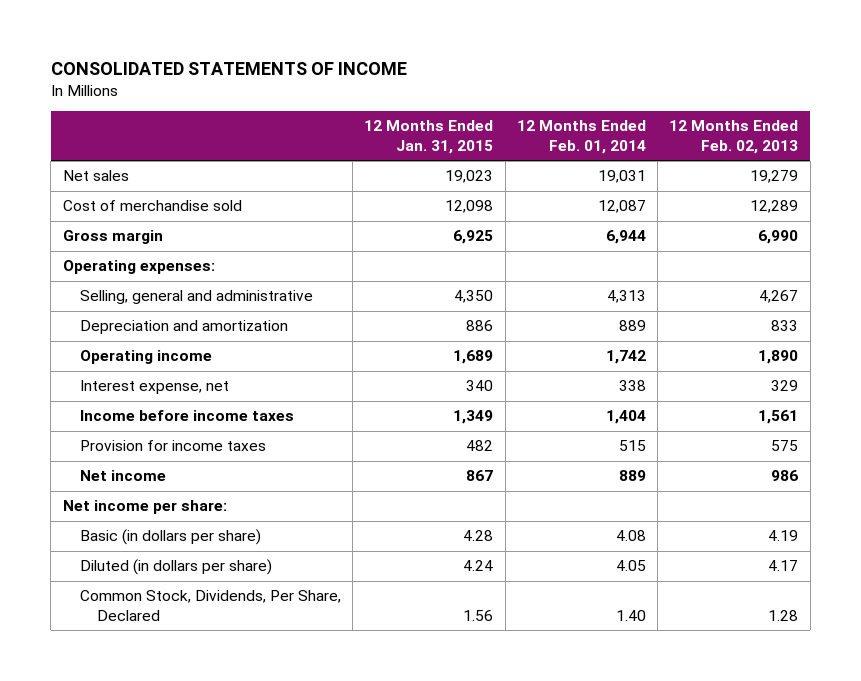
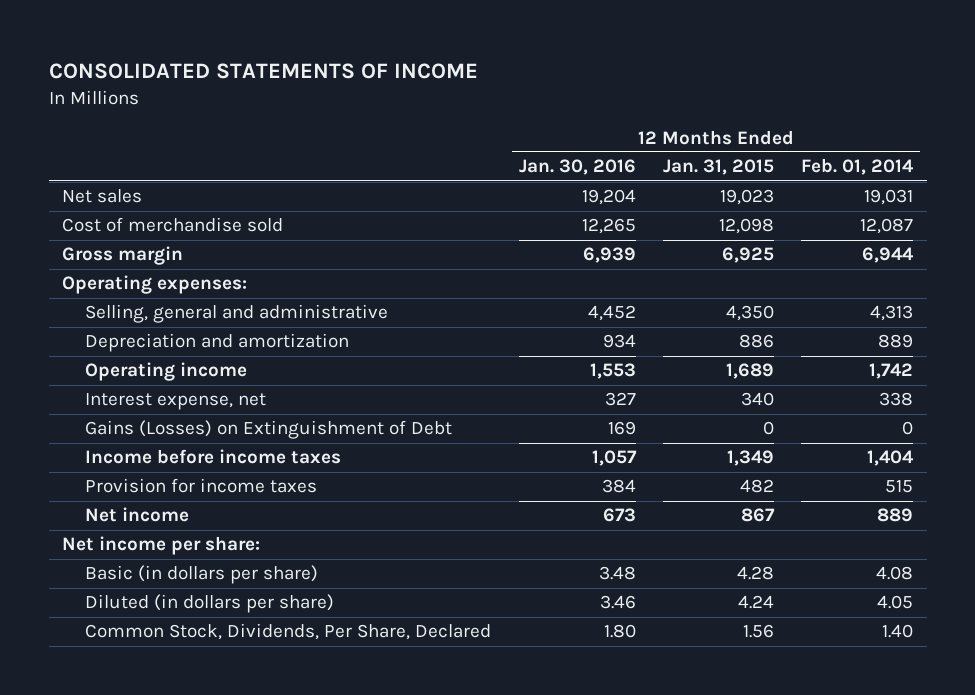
- | 12 Months Ended Jan. 31, 2015 | 12 Months Ended Feb. 01, 2014 | 12 Months Ended Feb. 02, 2013
+ | 12 Months Ended Jan. 30, 2016 | 12 Months Ended Jan. 31, 2015 | 12 Months Ended Feb. 01, 2014
+ Gains (Losses) on Extinguishment of Debt | 169 | 0 | 0

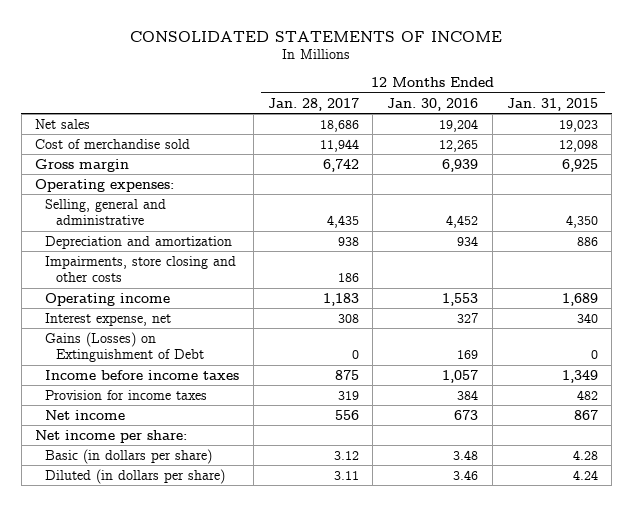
- | 12 Months Ended Jan. 30, 2016 | 12 Months Ended Jan. 31, 2015 | 12 Months Ended Feb. 01, 2014
+ | 12 Months Ended Jan. 28, 2017 | 12 Months Ended Jan. 30, 2016 | 12 Months Ended Jan. 31, 2015
+ Impairments, store closing and other costs | 186 | |
- Common Stock, Dividends, Per Share, Declared | 1.80 | 1.56 | 1.40

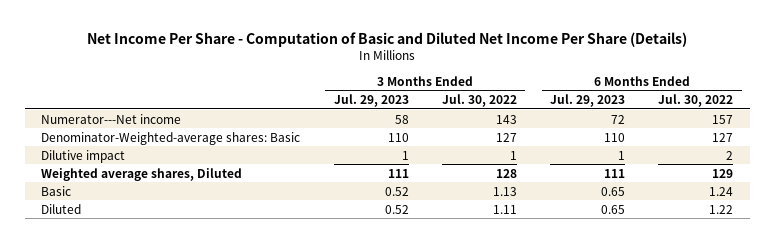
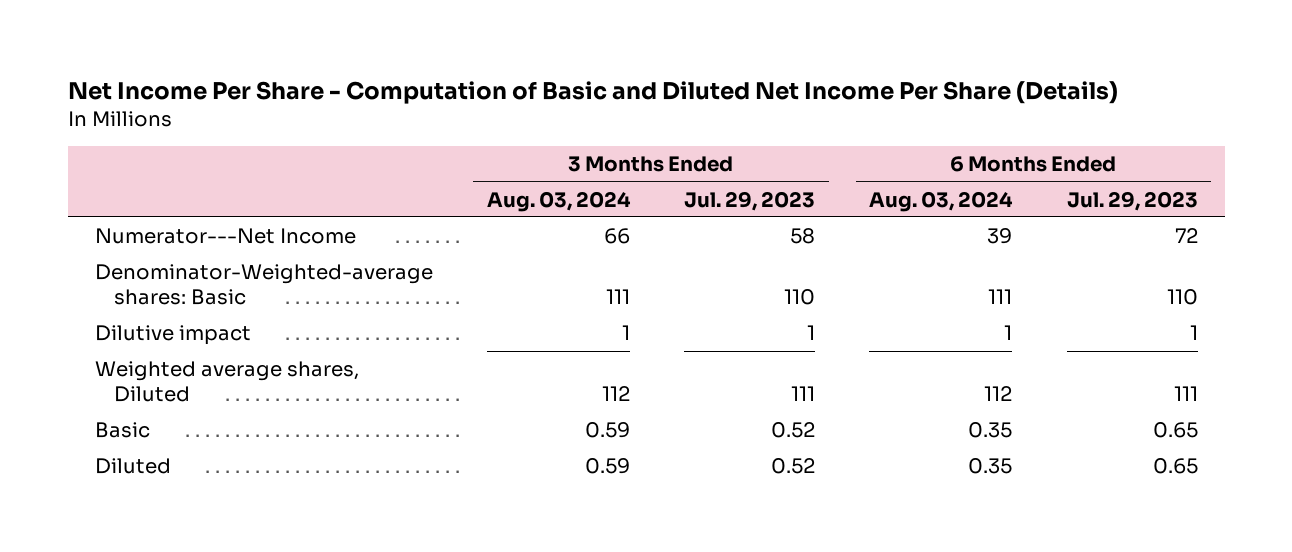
- | 3 Months Ended Jul. 29, 2023 | 3 Months Ended Jul. 30, 2022 | 6 Months Ended Jul. 29, 2023 | 6 Months Ended Jul. 30, 2022
+ | 3 Months Ended Aug. 03, 2024 | 3 Months Ended Jul. 29, 2023 | 6 Months Ended Aug. 03, 2024 | 6 Months Ended Jul. 29, 2023
- Numerator---Net income | 58 | 143 | 72 | 157
+ Numerator---Net Income | 66 | 58 | 39 | 72

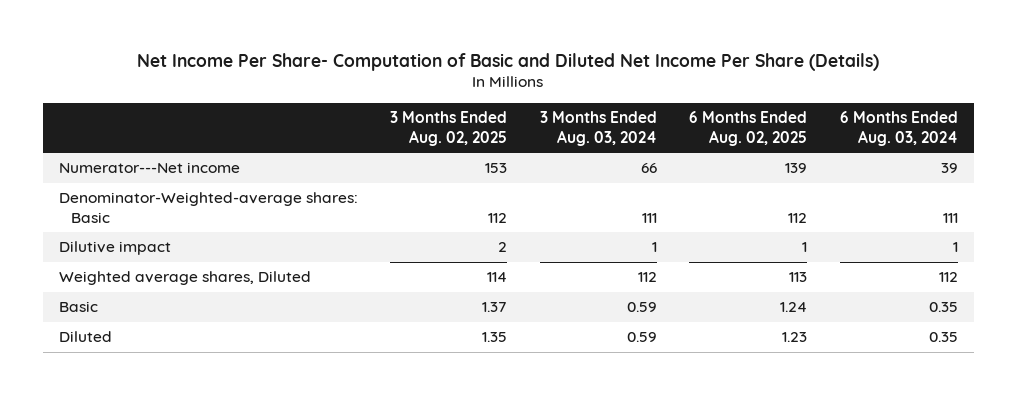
- Net Income Per Share - Computation of Basic and Diluted Net Income Per Share (Details)
+ Net Income Per Share- Computation of Basic and Diluted Net Income Per Share (Details)
- | 3 Months Ended Aug. 03, 2024 | 3 Months Ended Jul. 29, 2023 | 6 Months Ended Aug. 03, 2024 | 6 Months Ended Jul. 29, 2023
+ | 3 Months Ended Aug. 02, 2025 | 3 Months Ended Aug. 03, 2024 | 6 Months Ended Aug. 02, 2025 | 6 Months Ended Aug. 03, 2024
- Numerator---Net Income | 66 | 58 | 39 | 72
+ Numerator---Net income | 153 | 66 | 139 | 39

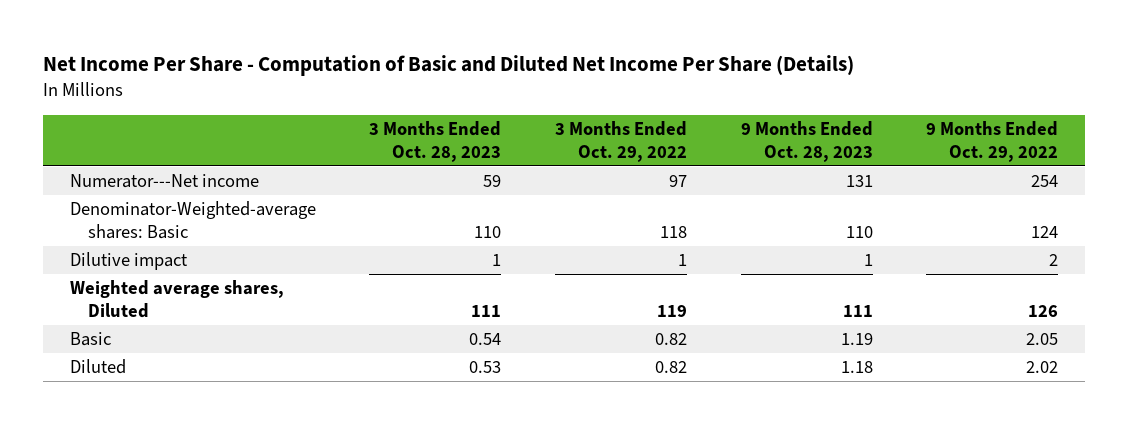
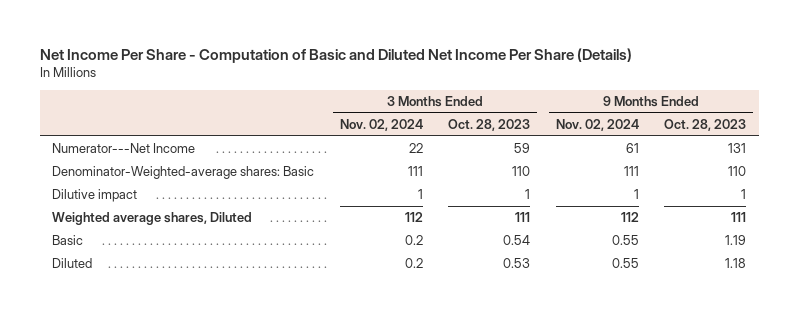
- | 3 Months Ended Oct. 28, 2023 | 3 Months Ended Oct. 29, 2022 | 9 Months Ended Oct. 28, 2023 | 9 Months Ended Oct. 29, 2022
+ | 3 Months Ended Nov. 02, 2024 | 3 Months Ended Oct. 28, 2023 | 9 Months Ended Nov. 02, 2024 | 9 Months Ended Oct. 28, 2023
- Numerator---Net income | 59 | 97 | 131 | 254
+ Numerator---Net Income | 22 | 59 | 61 | 131

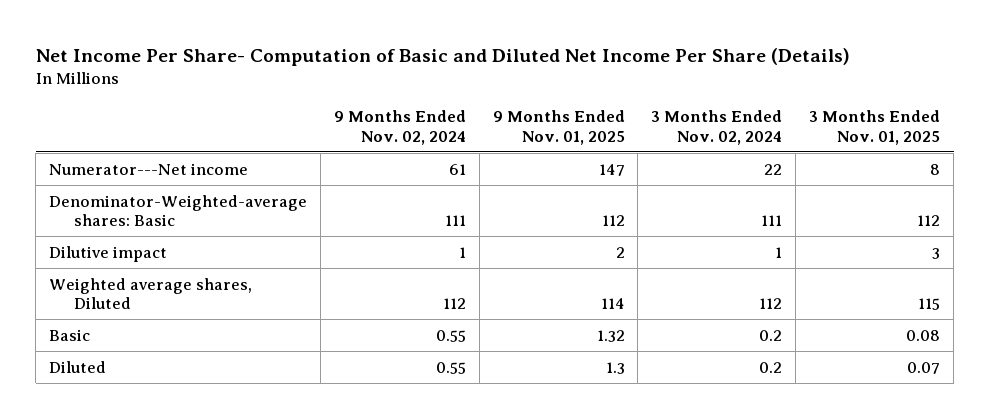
- Net Income Per Share - Computation of Basic and Diluted Net Income Per Share (Details)
+ Net Income Per Share- Computation of Basic and Diluted Net Income Per Share (Details)
- | 3 Months Ended Nov. 02, 2024 | 3 Months Ended Oct. 28, 2023 | 9 Months Ended Nov. 02, 2024 | 9 Months Ended Oct. 28, 2023
+ | 9 Months Ended Nov. 02, 2024 | 9 Months Ended Nov. 01, 2025 | 3 Months Ended Nov. 02, 2024 | 3 Months Ended Nov. 01, 2025
- Numerator---Net Income | 22 | 59 | 61 | 131
+ Numerator---Net income | 61 | 147 | 22 | 8

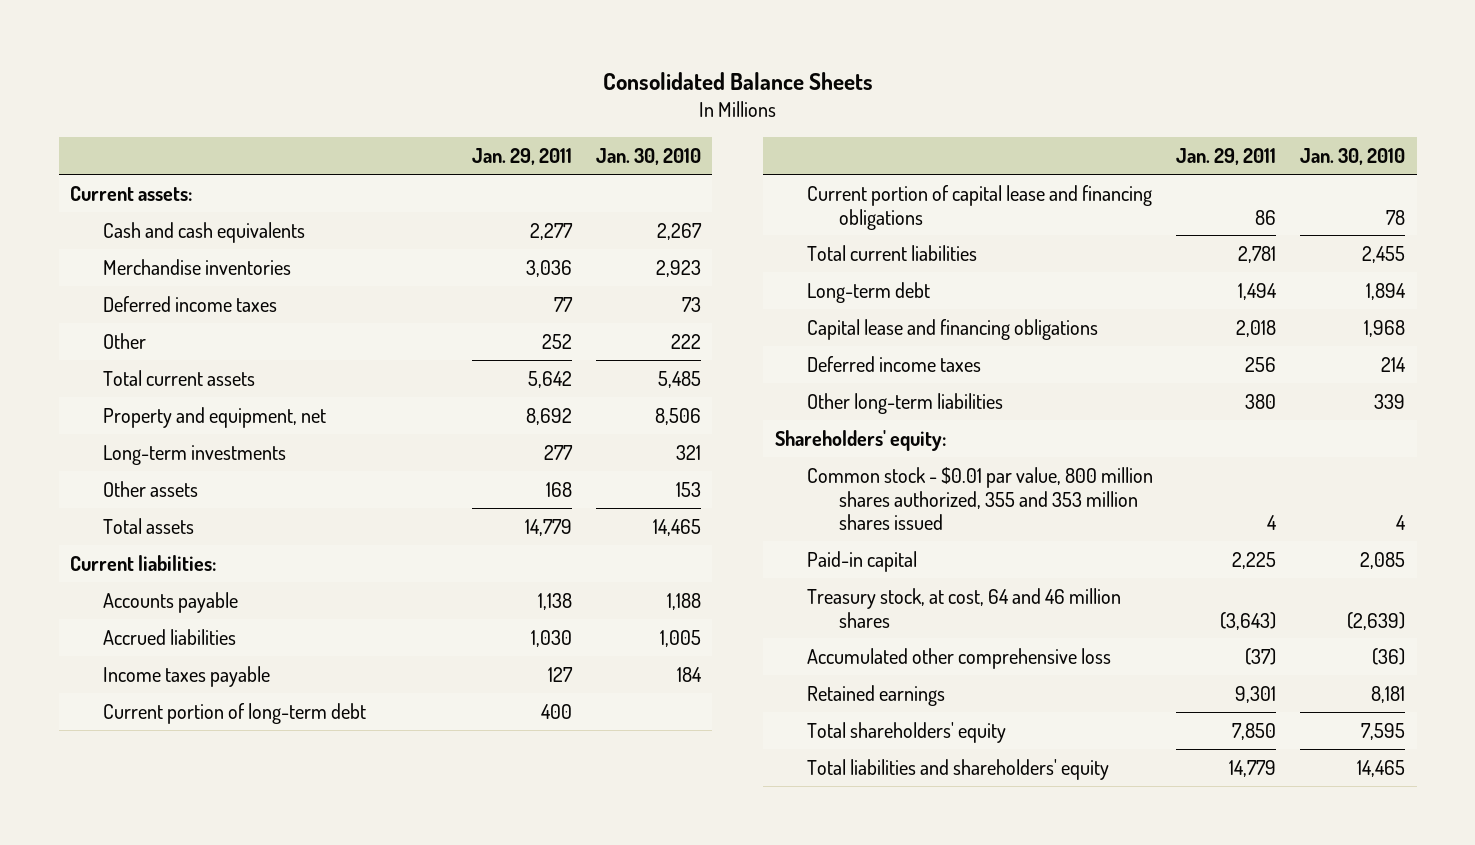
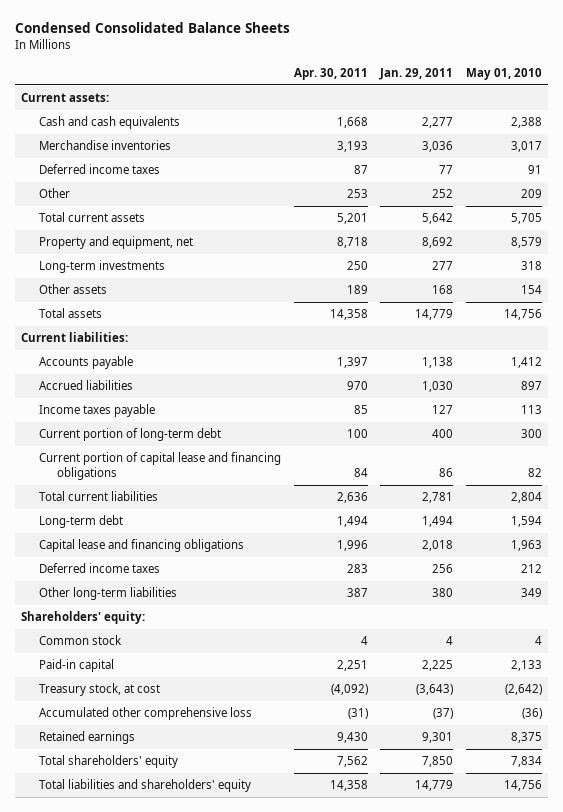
- Consolidated Balance Sheets
+ Condensed Consolidated Balance Sheets
- | Jan. 29, 2011 | Jan. 30, 2010
+ | Apr. 30, 2011 | Jan. 29, 2011 | May 01, 2010
- Common stock - $0.01 par value, 800 million shares authorized, 355 and 353 million shares issued | 4 | 4
+ Common stock | 4 | 4 | 4
- Treasury stock, at cost, 64 and 46 million shares | (3,643) | (2,639)
+ Treasury stock, at cost | (4,092) | (3,643) | (2,642)

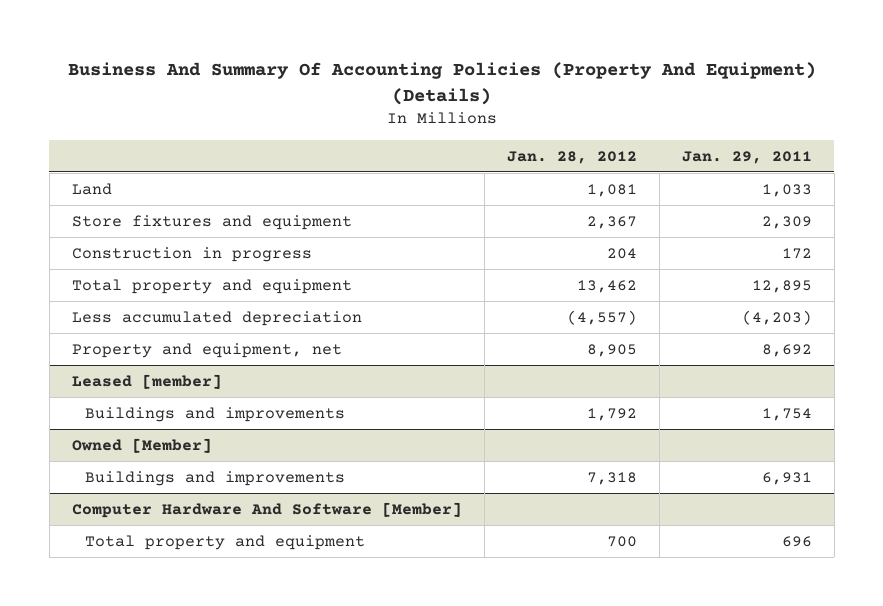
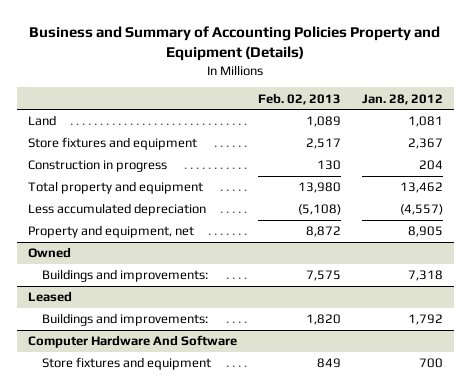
- Business And Summary Of Accounting Policies (Property And Equipment) (Details)
+ Business and Summary of Accounting Policies Property and Equipment (Details)
- | Jan. 28, 2012 | Jan. 29, 2011
+ | Feb. 02, 2013 | Jan. 28, 2012
- Leased [member]
- Buildings and improvements | 1,792 | 1,754
- Owned [Member]
- Buildings and improvements | 7,318 | 6,931
- Computer Hardware And Software [Member]
- Total property and equipment | 700 | 696
+ Owned
+ Buildings and improvements: | 7,575 | 7,318
+ Leased
+ Buildings and improvements: | 1,820 | 1,792
+ Computer Hardware And Software
+ Store fixtures and equipment | 849 | 700

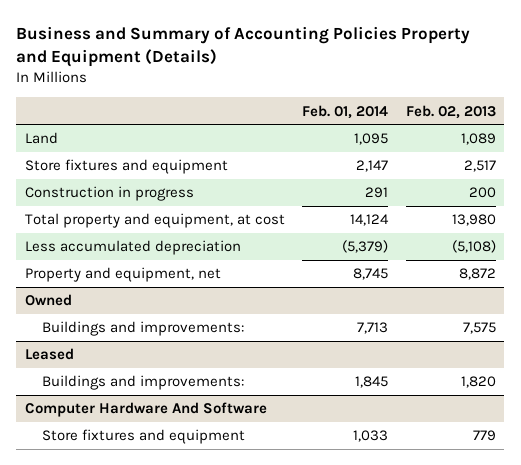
- | Feb. 02, 2013 | Jan. 28, 2012
+ | Feb. 01, 2014 | Feb. 02, 2013
- Construction in progress | 130 | 204
- Total property and equipment | 13,980 | 13,462
+ Construction in progress | 291 | 200
+ Total property and equipment, at cost | 14,124 | 13,980
@ Computer Hardware And Software
- Store fixtures and equipment | 849 | 700
+ Store fixtures and equipment | 1,033 | 779

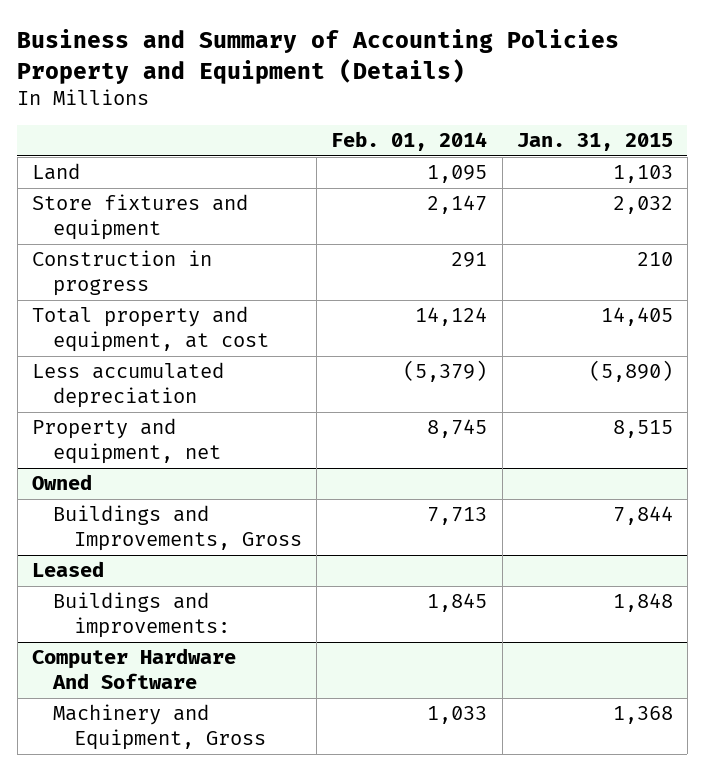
- | Feb. 01, 2014 | Feb. 02, 2013
+ | Feb. 01, 2014 | Jan. 31, 2015
@ Owned
- Buildings and improvements: | 7,713 | 7,575
+ Buildings and Improvements, Gross | 7,713 | 7,844
@ Computer Hardware And Software
- Store fixtures and equipment | 1,033 | 779
+ Machinery and Equipment, Gross | 1,033 | 1,368

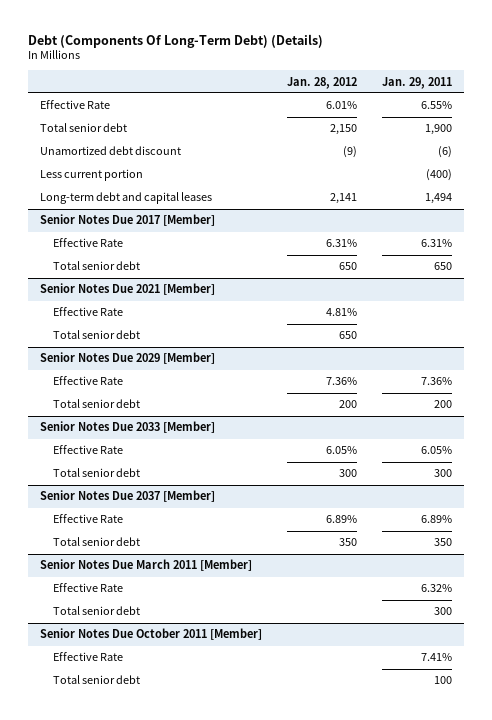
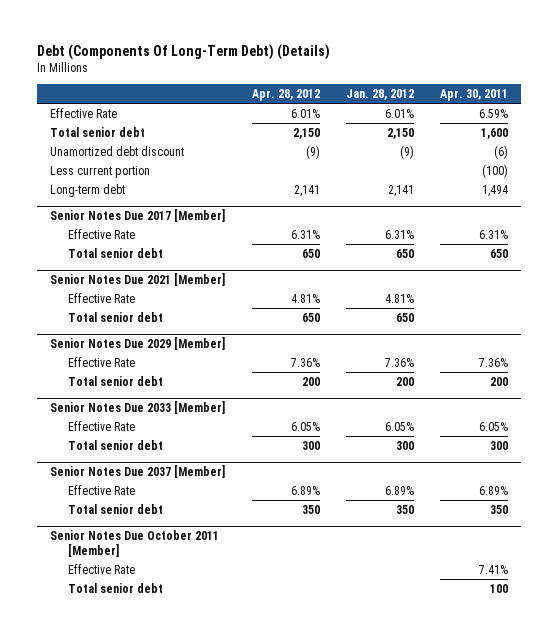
- | Jan. 28, 2012 | Jan. 29, 2011
+ | Apr. 28, 2012 | Jan. 28, 2012 | Apr. 30, 2011
- Long-term debt and capital leases | 2,141 | 1,494
+ Long-term debt | 2,141 | 2,141 | 1,494
- Senior Notes Due March 2011 [Member]
- Effective Rate | | 6.32%
- Total senior debt | | 300

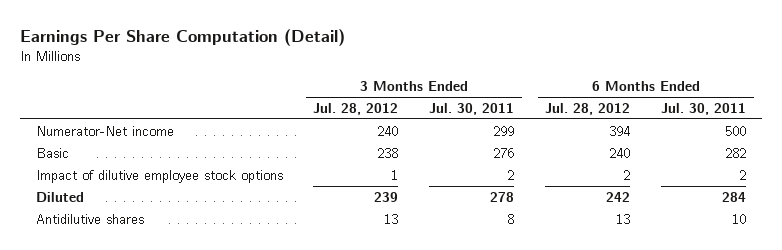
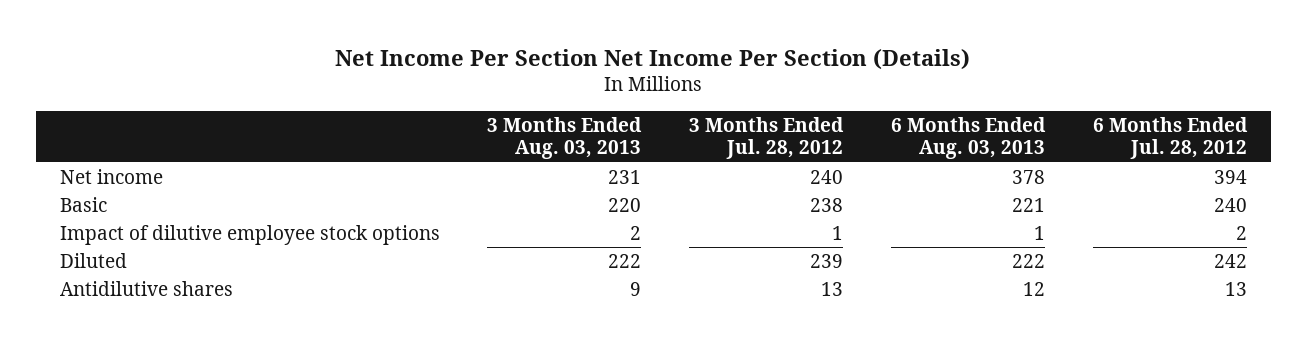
- Earnings Per Share Computation (Detail)
+ Net Income Per Section Net Income Per Section (Details)
- | 3 Months Ended Jul. 28, 2012 | 3 Months Ended Jul. 30, 2011 | 6 Months Ended Jul. 28, 2012 | 6 Months Ended Jul. 30, 2011
+ | 3 Months Ended Aug. 03, 2013 | 3 Months Ended Jul. 28, 2012 | 6 Months Ended Aug. 03, 2013 | 6 Months Ended Jul. 28, 2012
- Numerator-Net income | 240 | 299 | 394 | 500
+ Net income | 231 | 240 | 378 | 394

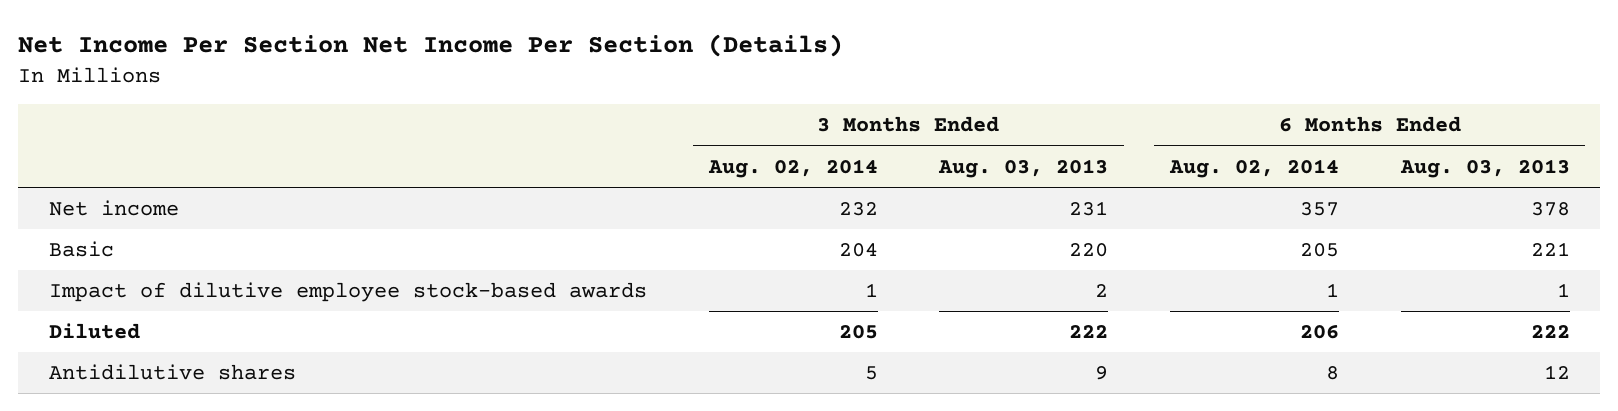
- | 3 Months Ended Aug. 03, 2013 | 3 Months Ended Jul. 28, 2012 | 6 Months Ended Aug. 03, 2013 | 6 Months Ended Jul. 28, 2012
+ | 3 Months Ended Aug. 02, 2014 | 3 Months Ended Aug. 03, 2013 | 6 Months Ended Aug. 02, 2014 | 6 Months Ended Aug. 03, 2013
- Impact of dilutive employee stock options | 2 | 1 | 1 | 2
+ Impact of dilutive employee stock-based awards | 1 | 2 | 1 | 1

